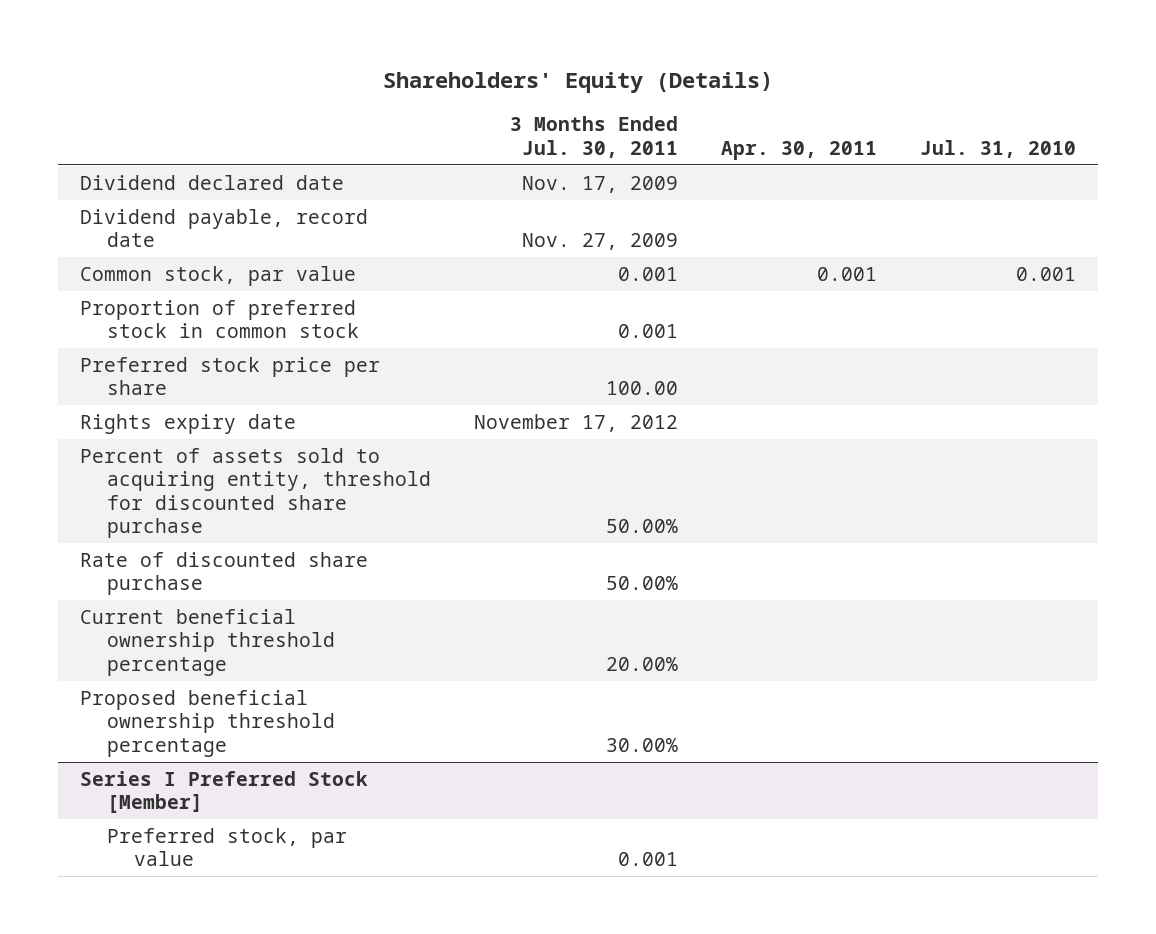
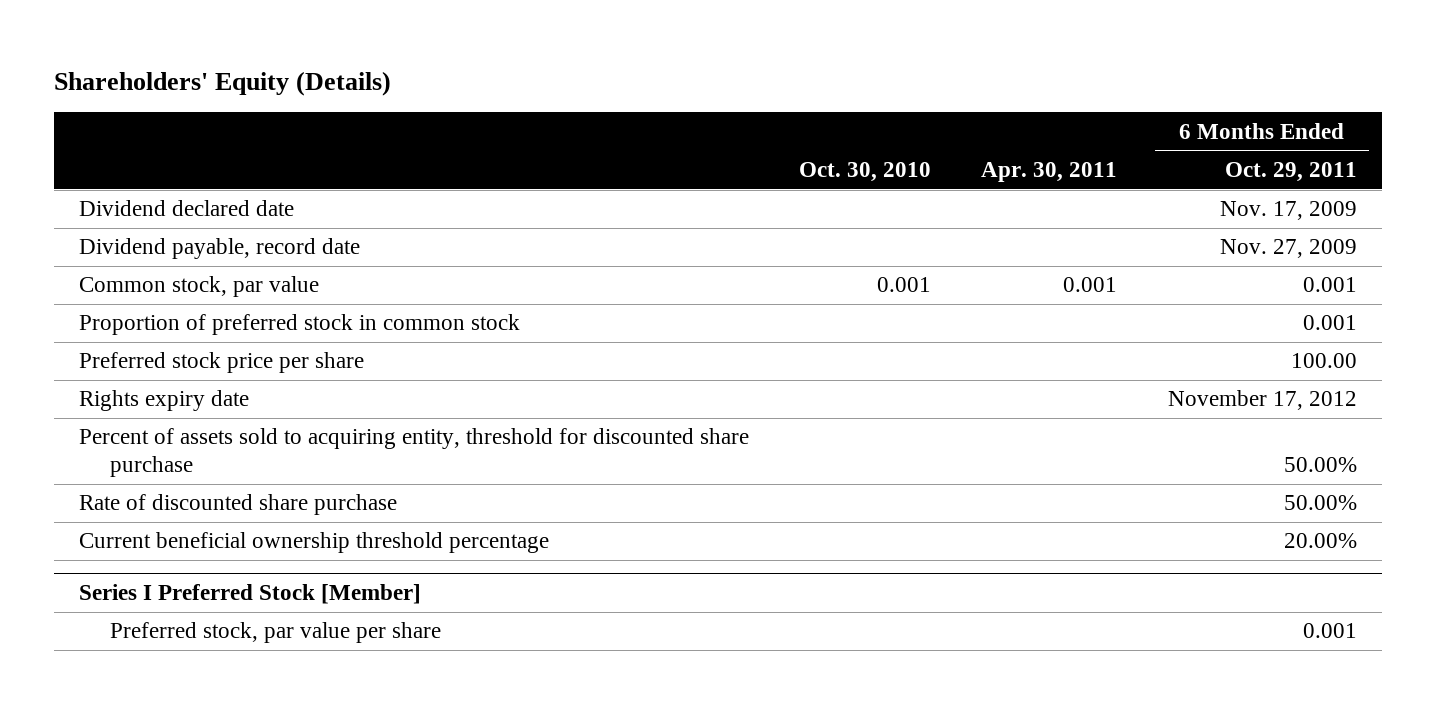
- | 3 Months Ended Jul. 30, 2011 | Apr. 30, 2011 | Jul. 31, 2010
+ | Oct. 30, 2010 | Apr. 30, 2011 | 6 Months Ended Oct. 29, 2011
- Proposed beneficial ownership threshold percentage | 30.00% | |
@ Series I Preferred Stock [Member]
- Preferred stock, par value | 0.001 | |
+ Preferred stock, par value per share | | | 0.001

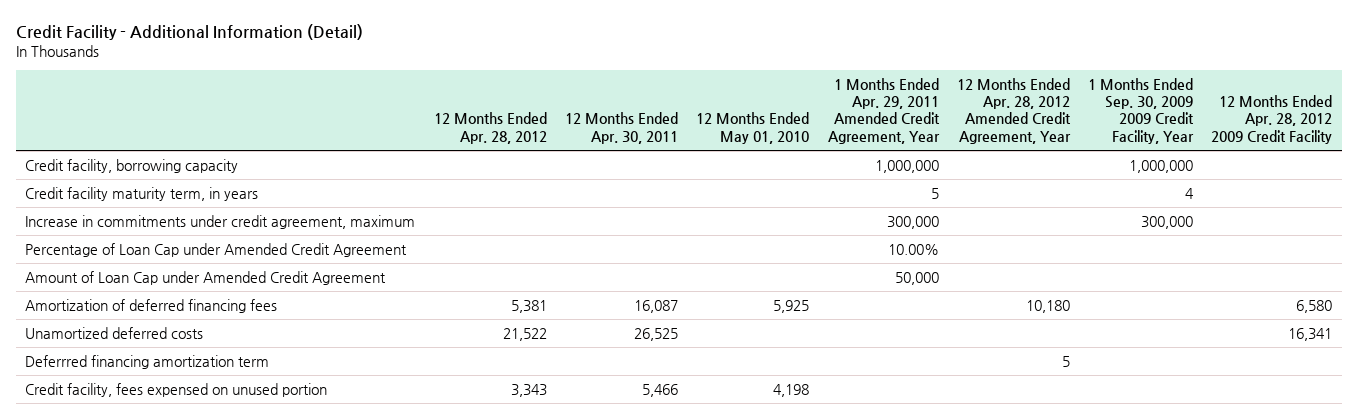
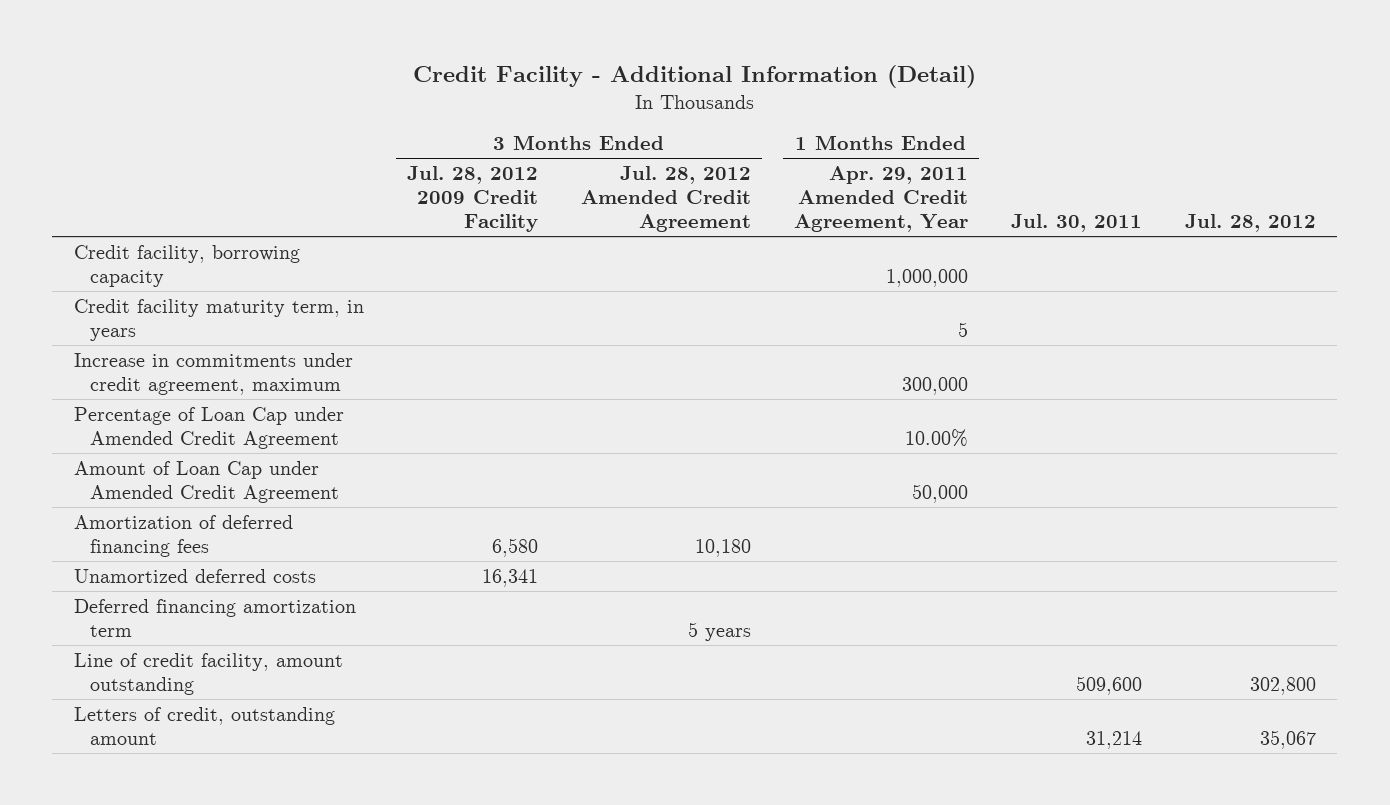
- | 12 Months Ended Apr. 28, 2012 | 12 Months Ended Apr. 30, 2011 | 12 Months Ended May 01, 2010 | 1 Months Ended Apr. 29, 2011 Amended Credit Agreement, Year | 12 Months Ended Apr. 28, 2012 Amended Credit Agreement, Year | 1 Months Ended Sep. 30, 2009 2009 Credit Facility, Year | 12 Months Ended Apr. 28, 2012 2009 Credit Facility
+ | 3 Months Ended Jul. 28, 2012 2009 Credit Facility | 3 Months Ended Jul. 28, 2012 Amended Credit Agreement | 1 Months Ended Apr. 29, 2011 Amended Credit Agreement, Year | Jul. 30, 2011 | Jul. 28, 2012
- Deferrred financing amortization term | | | | | 5 | |
- Credit facility, fees expensed on unused portion | 3,343 | 5,466 | 4,198 | | | |
+ Deferred financing amortization term | | 5 years | | |
+ Line of credit facility, amount outstanding | | | | 509,600 | 302,800
+ Letters of credit, outstanding amount | | | | 31,214 | 35,067

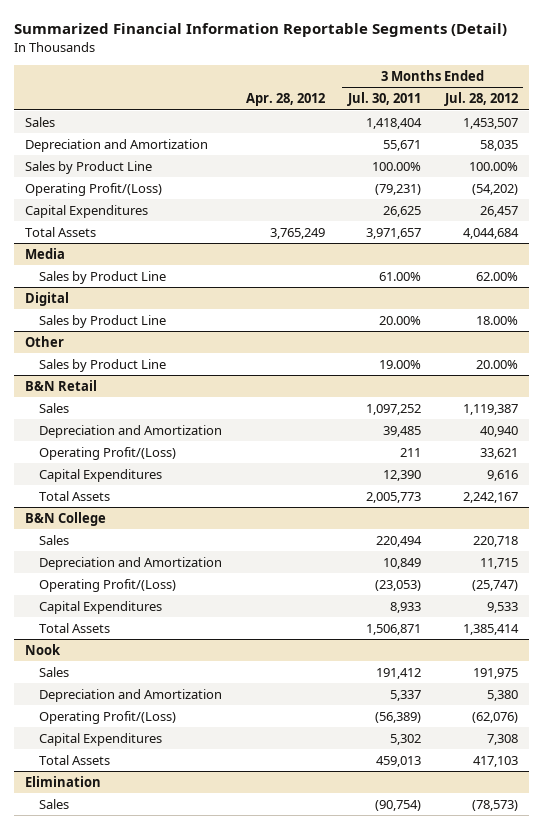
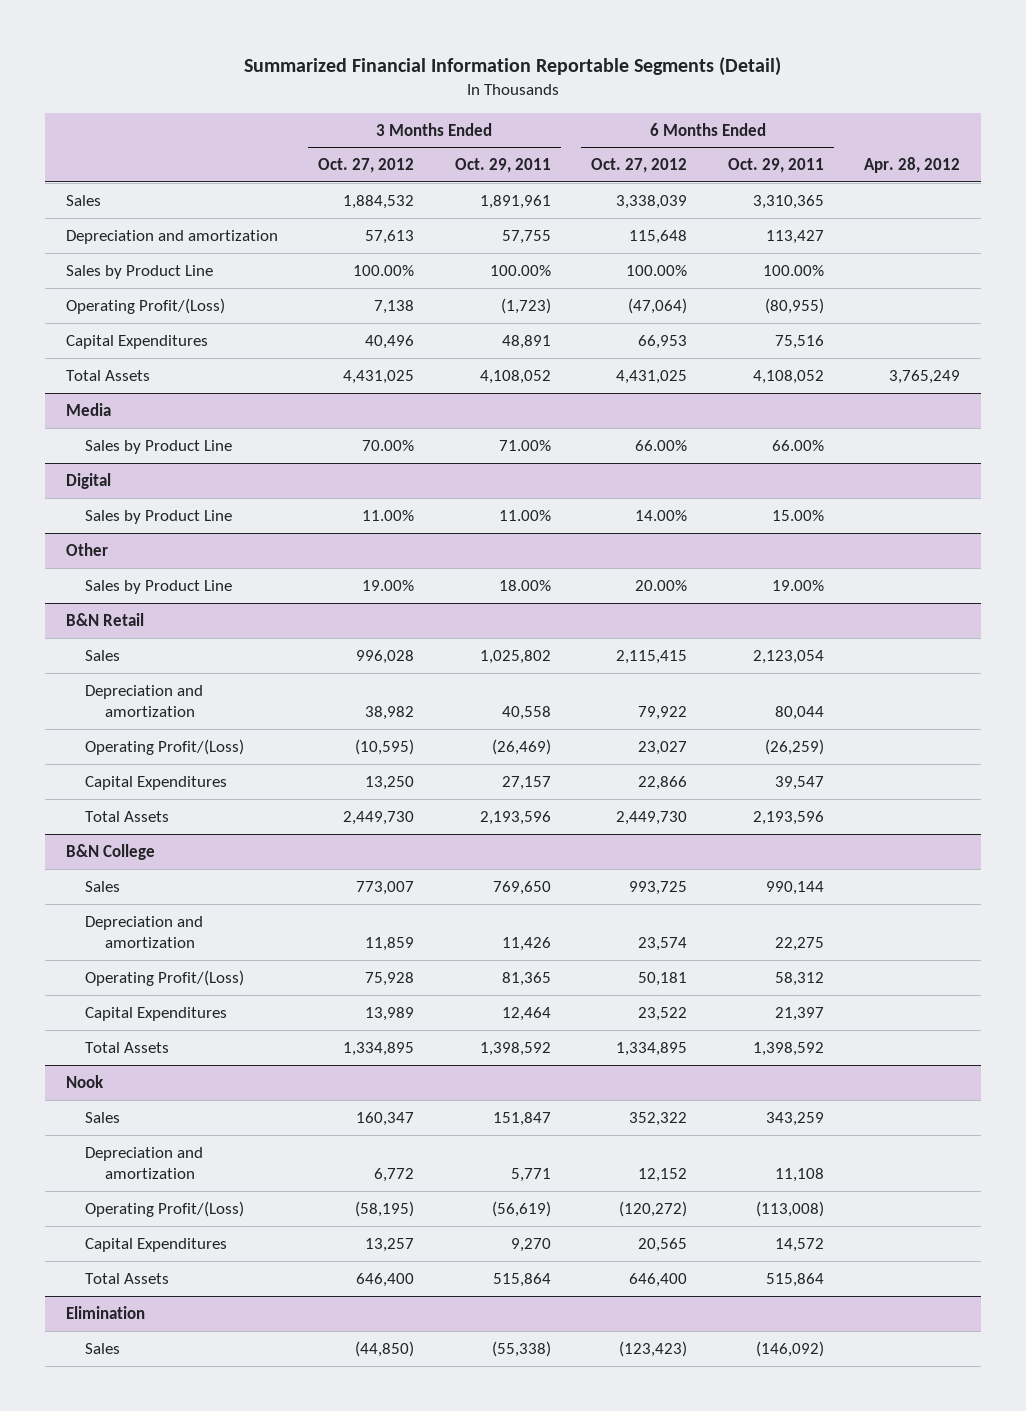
- | Apr. 28, 2012 | 3 Months Ended Jul. 30, 2011 | 3 Months Ended Jul. 28, 2012
+ | 3 Months Ended Oct. 27, 2012 | 3 Months Ended Oct. 29, 2011 | 6 Months Ended Oct. 27, 2012 | 6 Months Ended Oct. 29, 2011 | Apr. 28, 2012
- Depreciation and Amortization | | 55,671 | 58,035
+ Depreciation and amortization | 57,613 | 57,755 | 115,648 | 113,427 |
@ B&N Retail
- Depreciation and Amortization | | 39,485 | 40,940
+ Depreciation and amortization | 38,982 | 40,558 | 79,922 | 80,044 |
@ B&N College
- Depreciation and Amortization | | 10,849 | 11,715
+ Depreciation and amortization | 11,859 | 11,426 | 23,574 | 22,275 |
@ Nook
- Depreciation and Amortization | | 5,337 | 5,380
+ Depreciation and amortization | 6,772 | 5,771 | 12,152 | 11,108 |

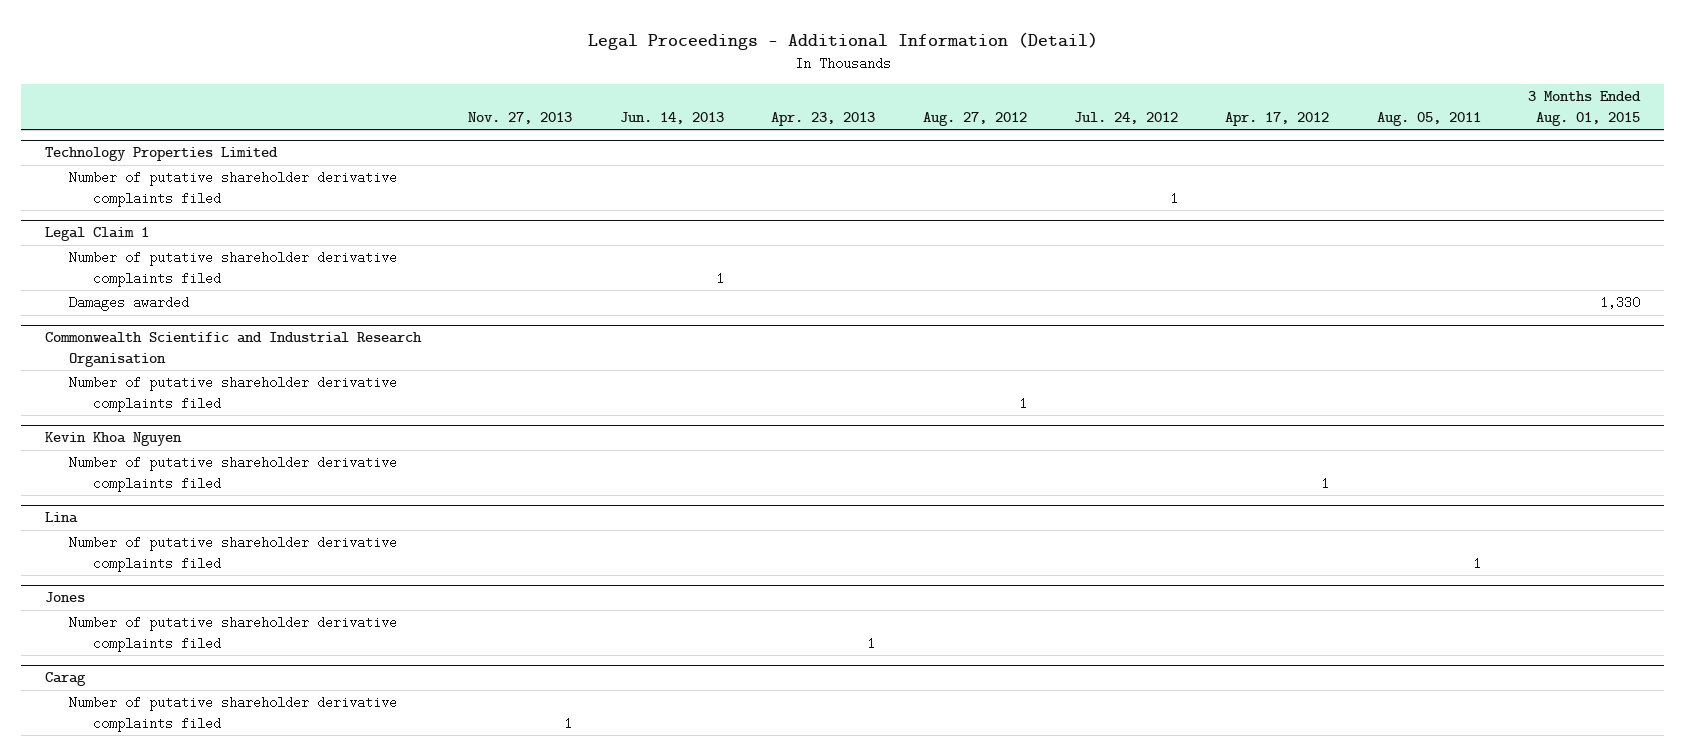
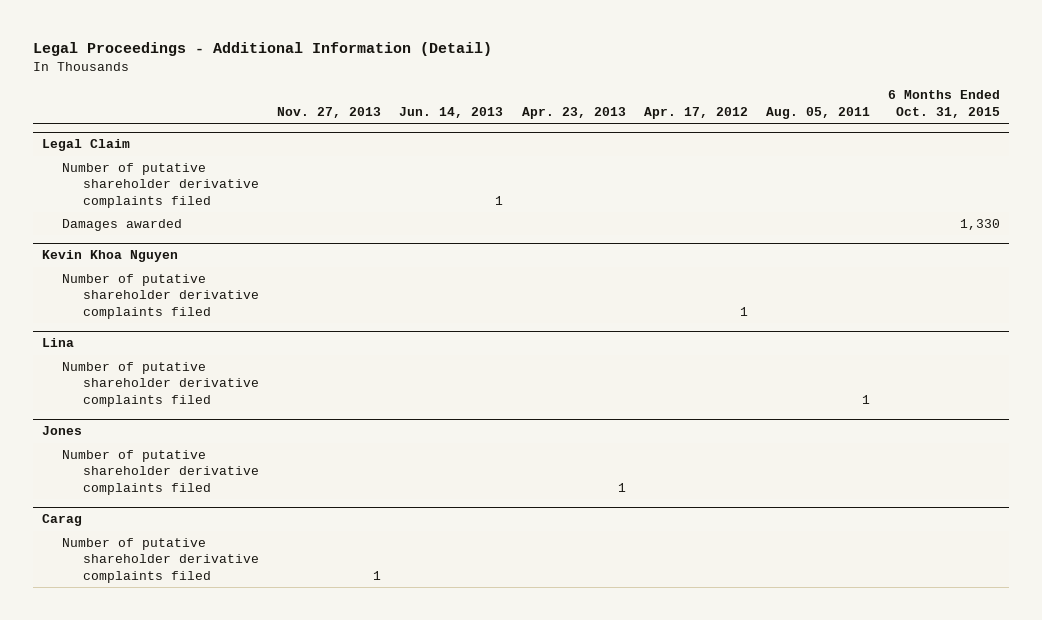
- | Nov. 27, 2013 | Jun. 14, 2013 | Apr. 23, 2013 | Aug. 27, 2012 | Jul. 24, 2012 | Apr. 17, 2012 | Aug. 05, 2011 | 3 Months Ended Aug. 01, 2015
+ | Nov. 27, 2013 | Jun. 14, 2013 | Apr. 23, 2013 | Apr. 17, 2012 | Aug. 05, 2011 | 6 Months Ended Oct. 31, 2015
- Technology Properties Limited
- Number of putative shareholder derivative complaints filed | | | | | 1 | | |
- Legal Claim 1
+ Legal Claim
- Commonwealth Scientific and Industrial Research Organisation
- Number of putative shareholder derivative complaints filed | | | | 1 | | | |

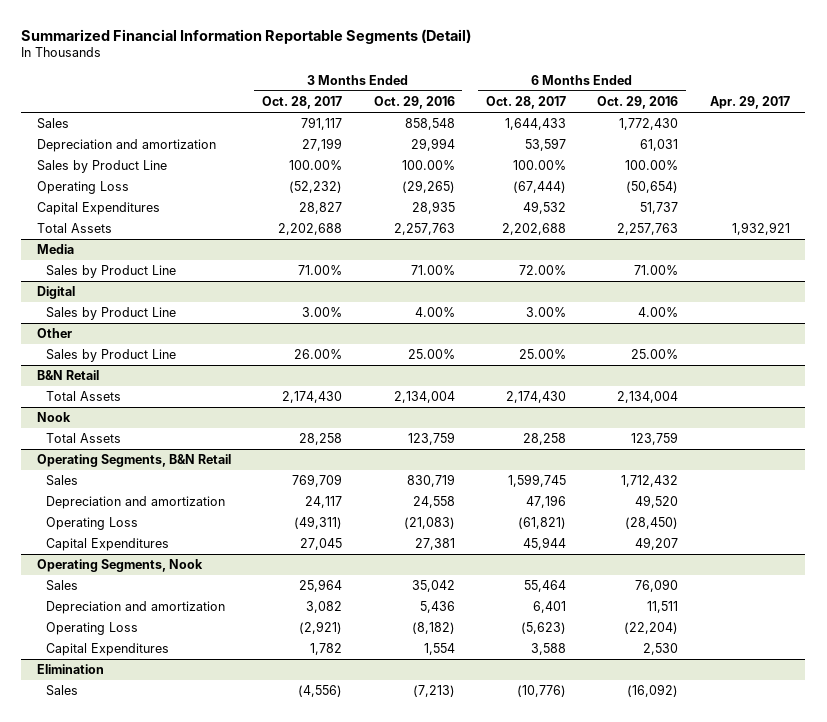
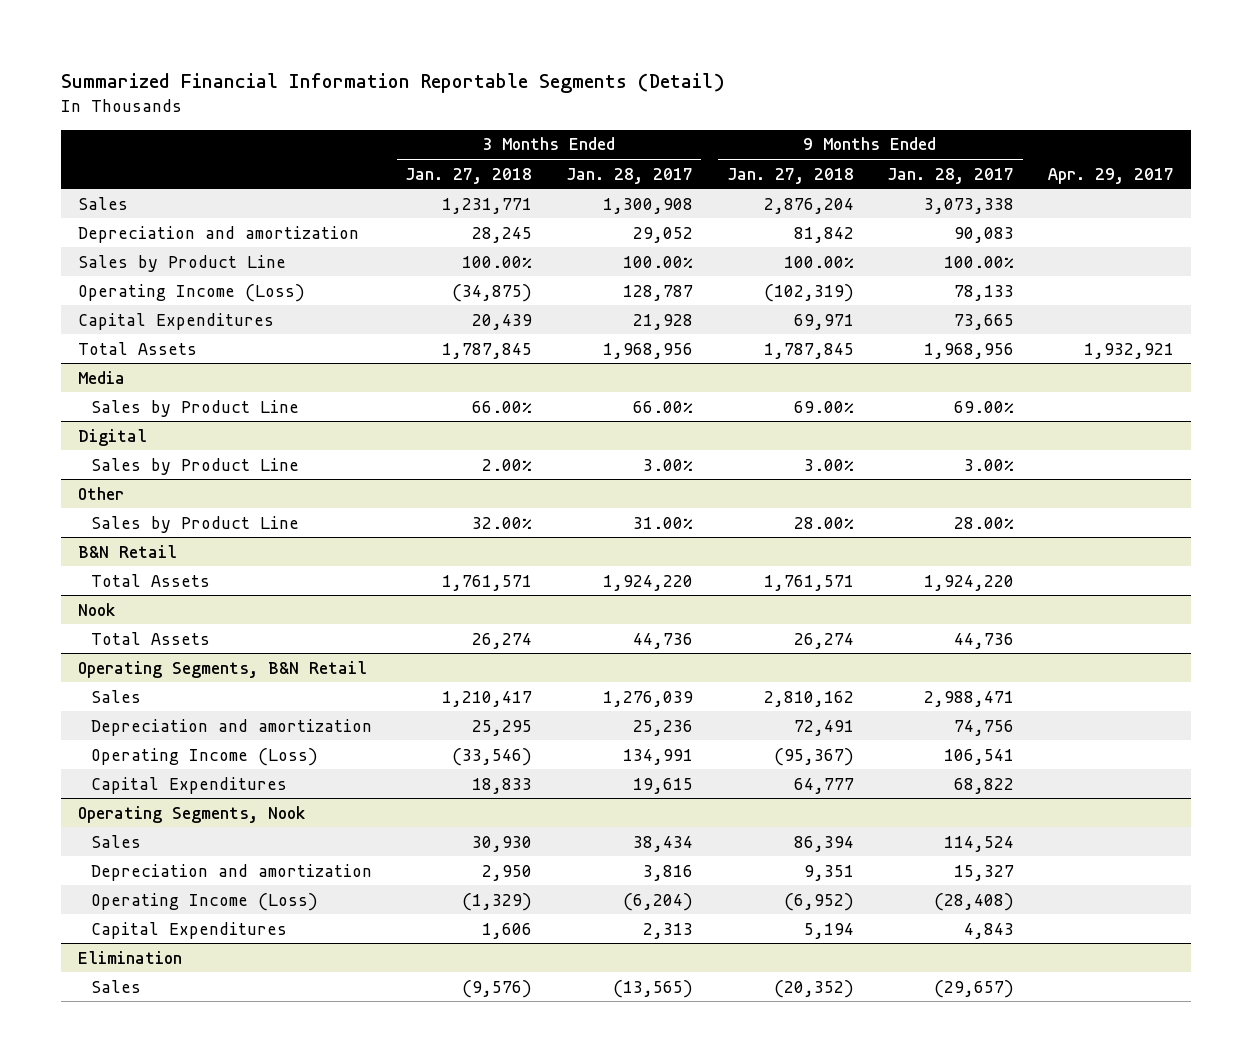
- | 3 Months Ended Oct. 28, 2017 | 3 Months Ended Oct. 29, 2016 | 6 Months Ended Oct. 28, 2017 | 6 Months Ended Oct. 29, 2016 | Apr. 29, 2017
+ | 3 Months Ended Jan. 27, 2018 | 3 Months Ended Jan. 28, 2017 | 9 Months Ended Jan. 27, 2018 | 9 Months Ended Jan. 28, 2017 | Apr. 29, 2017
- Operating Loss | (52,232) | (29,265) | (67,444) | (50,654) |
+ Operating Income (Loss) | (34,875) | 128,787 | (102,319) | 78,133 |
@ Operating Segments, B&N Retail
- Operating Loss | (49,311) | (21,083) | (61,821) | (28,450) |
+ Operating Income (Loss) | (33,546) | 134,991 | (95,367) | 106,541 |
@ Operating Segments, Nook
- Operating Loss | (2,921) | (8,182) | (5,623) | (22,204) |
+ Operating Income (Loss) | (1,329) | (6,204) | (6,952) | (28,408) |

